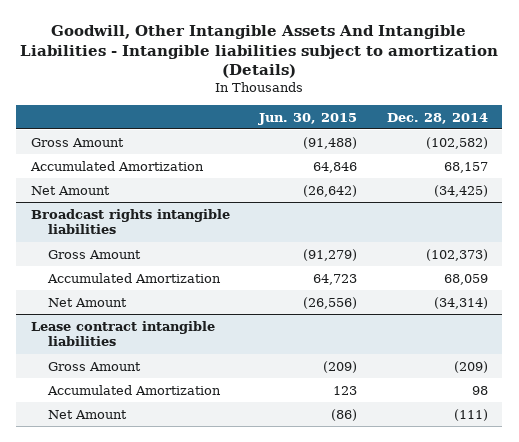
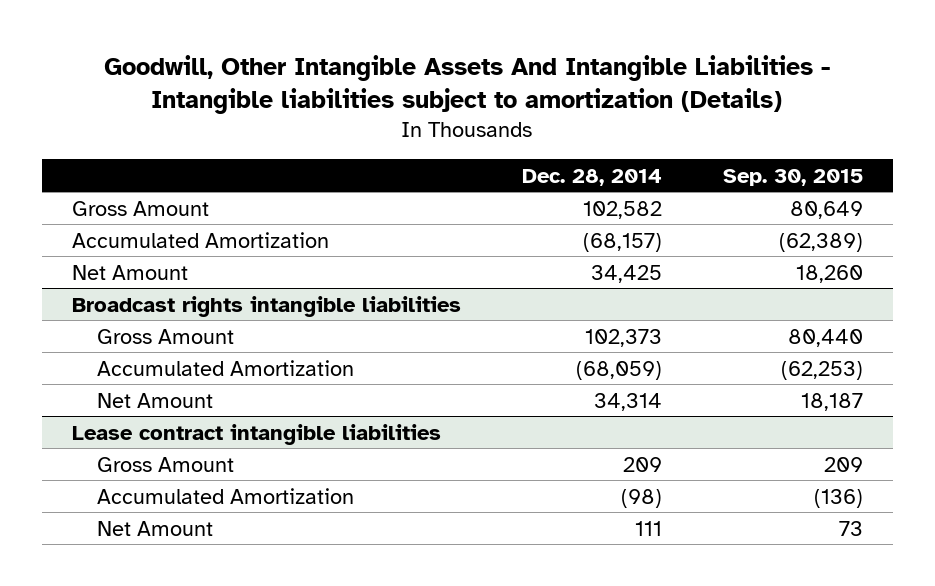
- | Jun. 30, 2015 | Dec. 28, 2014
+ | Dec. 28, 2014 | Sep. 30, 2015
- Gross Amount | (91,488) | (102,582)
- Accumulated Amortization | 64,846 | 68,157
- Net Amount | (26,642) | (34,425)
+ Gross Amount | 102,582 | 80,649
+ Accumulated Amortization | (68,157) | (62,389)
+ Net Amount | 34,425 | 18,260
@ Broadcast rights intangible liabilities
- Gross Amount | (91,279) | (102,373)
- Accumulated Amortization | 64,723 | 68,059
- Net Amount | (26,556) | (34,314)
+ Gross Amount | 102,373 | 80,440
+ Accumulated Amortization | (68,059) | (62,253)
+ Net Amount | 34,314 | 18,187
@ Lease contract intangible liabilities
- Gross Amount | (209) | (209)
- Accumulated Amortization | 123 | 98
- Net Amount | (86) | (111)
+ Gross Amount | 209 | 209
+ Accumulated Amortization | (98) | (136)
+ Net Amount | 111 | 73

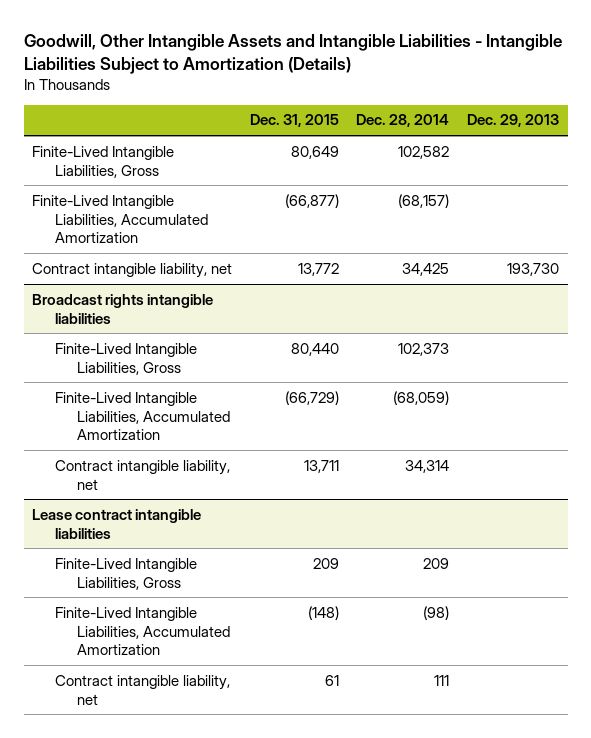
- Goodwill, Other Intangible Assets And Intangible Liabilities - Intangible liabilities subject to amortization (Details)
+ Goodwill, Other Intangible Assets and Intangible Liabilities - Intangible Liabilities Subject to Amortization (Details)
- | Dec. 28, 2014 | Sep. 30, 2015
+ | Dec. 31, 2015 | Dec. 28, 2014 | Dec. 29, 2013
- Gross Amount | 102,582 | 80,649
- Accumulated Amortization | (68,157) | (62,389)
- Net Amount | 34,425 | 18,260
+ Finite-Lived Intangible Liabilities, Gross | 80,649 | 102,582 |
+ Finite-Lived Intangible Liabilities, Accumulated Amortization | (66,877) | (68,157) |
+ Contract intangible liability, net | 13,772 | 34,425 | 193,730
@ Broadcast rights intangible liabilities
- Gross Amount | 102,373 | 80,440
- Accumulated Amortization | (68,059) | (62,253)
- Net Amount | 34,314 | 18,187
+ Finite-Lived Intangible Liabilities, Gross | 80,440 | 102,373 |
+ Finite-Lived Intangible Liabilities, Accumulated Amortization | (66,729) | (68,059) |
+ Contract intangible liability, net | 13,711 | 34,314 |
@ Lease contract intangible liabilities
- Gross Amount | 209 | 209
- Accumulated Amortization | (98) | (136)
- Net Amount | 111 | 73
+ Finite-Lived Intangible Liabilities, Gross | 209 | 209 |
+ Finite-Lived Intangible Liabilities, Accumulated Amortization | (148) | (98) |
+ Contract intangible liability, net | 61 | 111 |

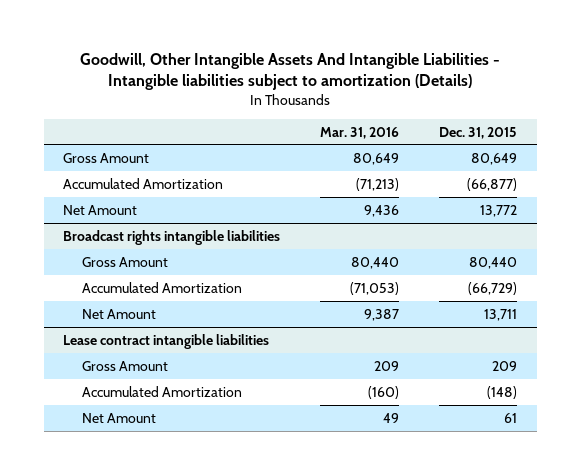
- Goodwill, Other Intangible Assets and Intangible Liabilities - Intangible Liabilities Subject to Amortization (Details)
+ Goodwill, Other Intangible Assets And Intangible Liabilities - Intangible liabilities subject to amortization (Details)
- | Dec. 31, 2015 | Dec. 28, 2014 | Dec. 29, 2013
+ | Mar. 31, 2016 | Dec. 31, 2015
- Finite-Lived Intangible Liabilities, Gross | 80,649 | 102,582 |
- Finite-Lived Intangible Liabilities, Accumulated Amortization | (66,877) | (68,157) |
- Contract intangible liability, net | 13,772 | 34,425 | 193,730
+ Gross Amount | 80,649 | 80,649
+ Accumulated Amortization | (71,213) | (66,877)
+ Net Amount | 9,436 | 13,772
@ Broadcast rights intangible liabilities
- Finite-Lived Intangible Liabilities, Gross | 80,440 | 102,373 |
- Finite-Lived Intangible Liabilities, Accumulated Amortization | (66,729) | (68,059) |
- Contract intangible liability, net | 13,711 | 34,314 |
+ Gross Amount | 80,440 | 80,440
+ Accumulated Amortization | (71,053) | (66,729)
+ Net Amount | 9,387 | 13,711
@ Lease contract intangible liabilities
- Finite-Lived Intangible Liabilities, Gross | 209 | 209 |
- Finite-Lived Intangible Liabilities, Accumulated Amortization | (148) | (98) |
- Contract intangible liability, net | 61 | 111 |
+ Gross Amount | 209 | 209
+ Accumulated Amortization | (160) | (148)
+ Net Amount | 49 | 61

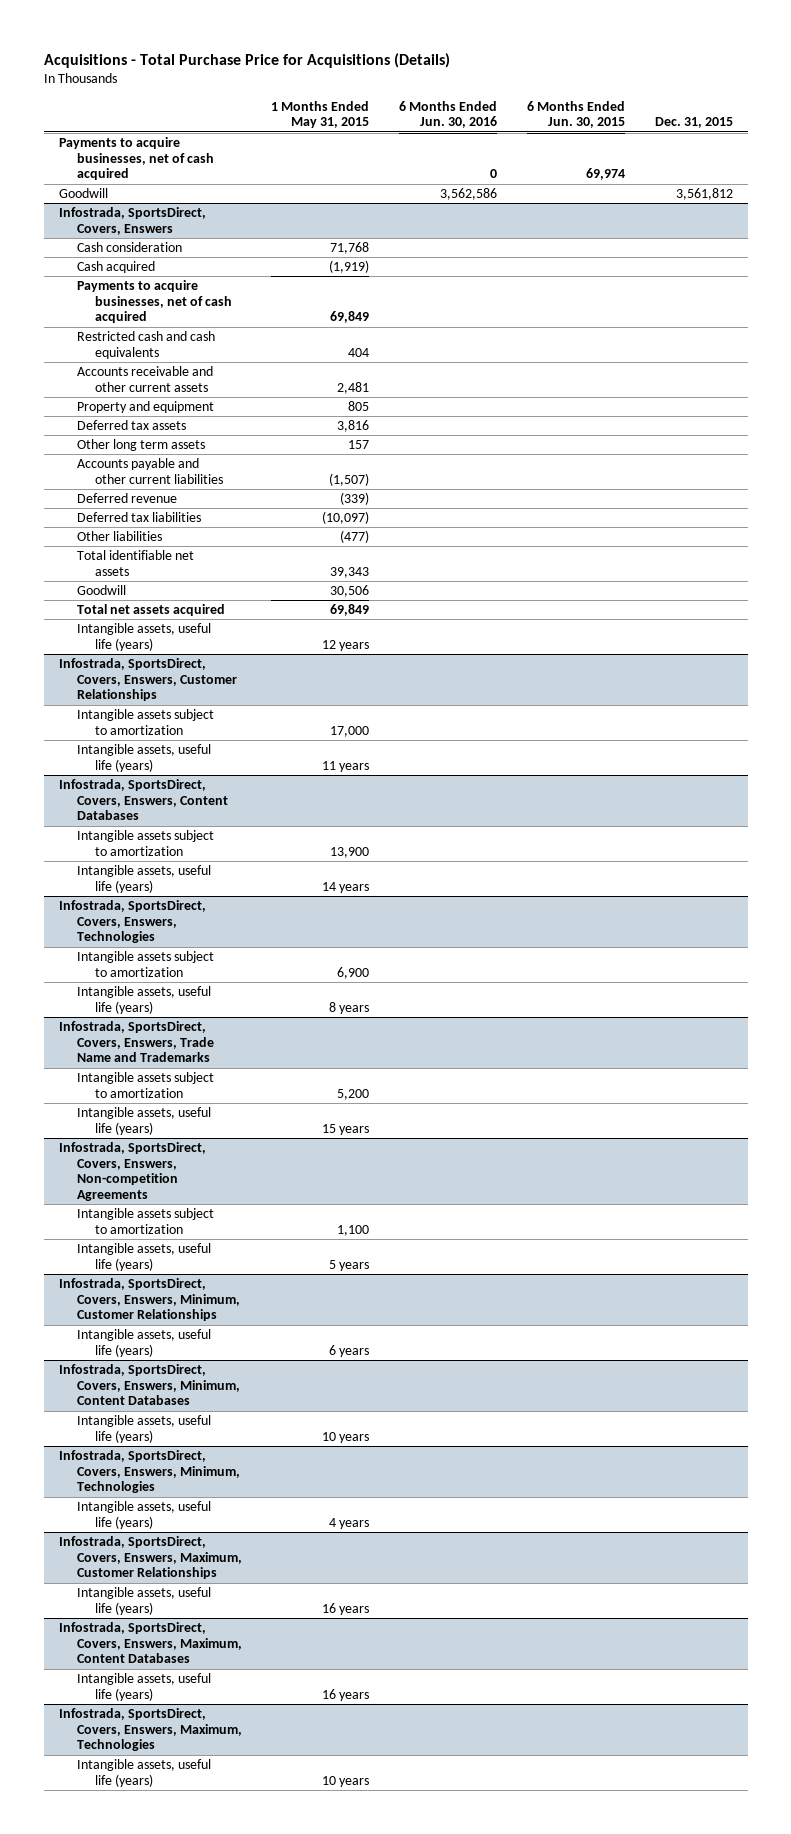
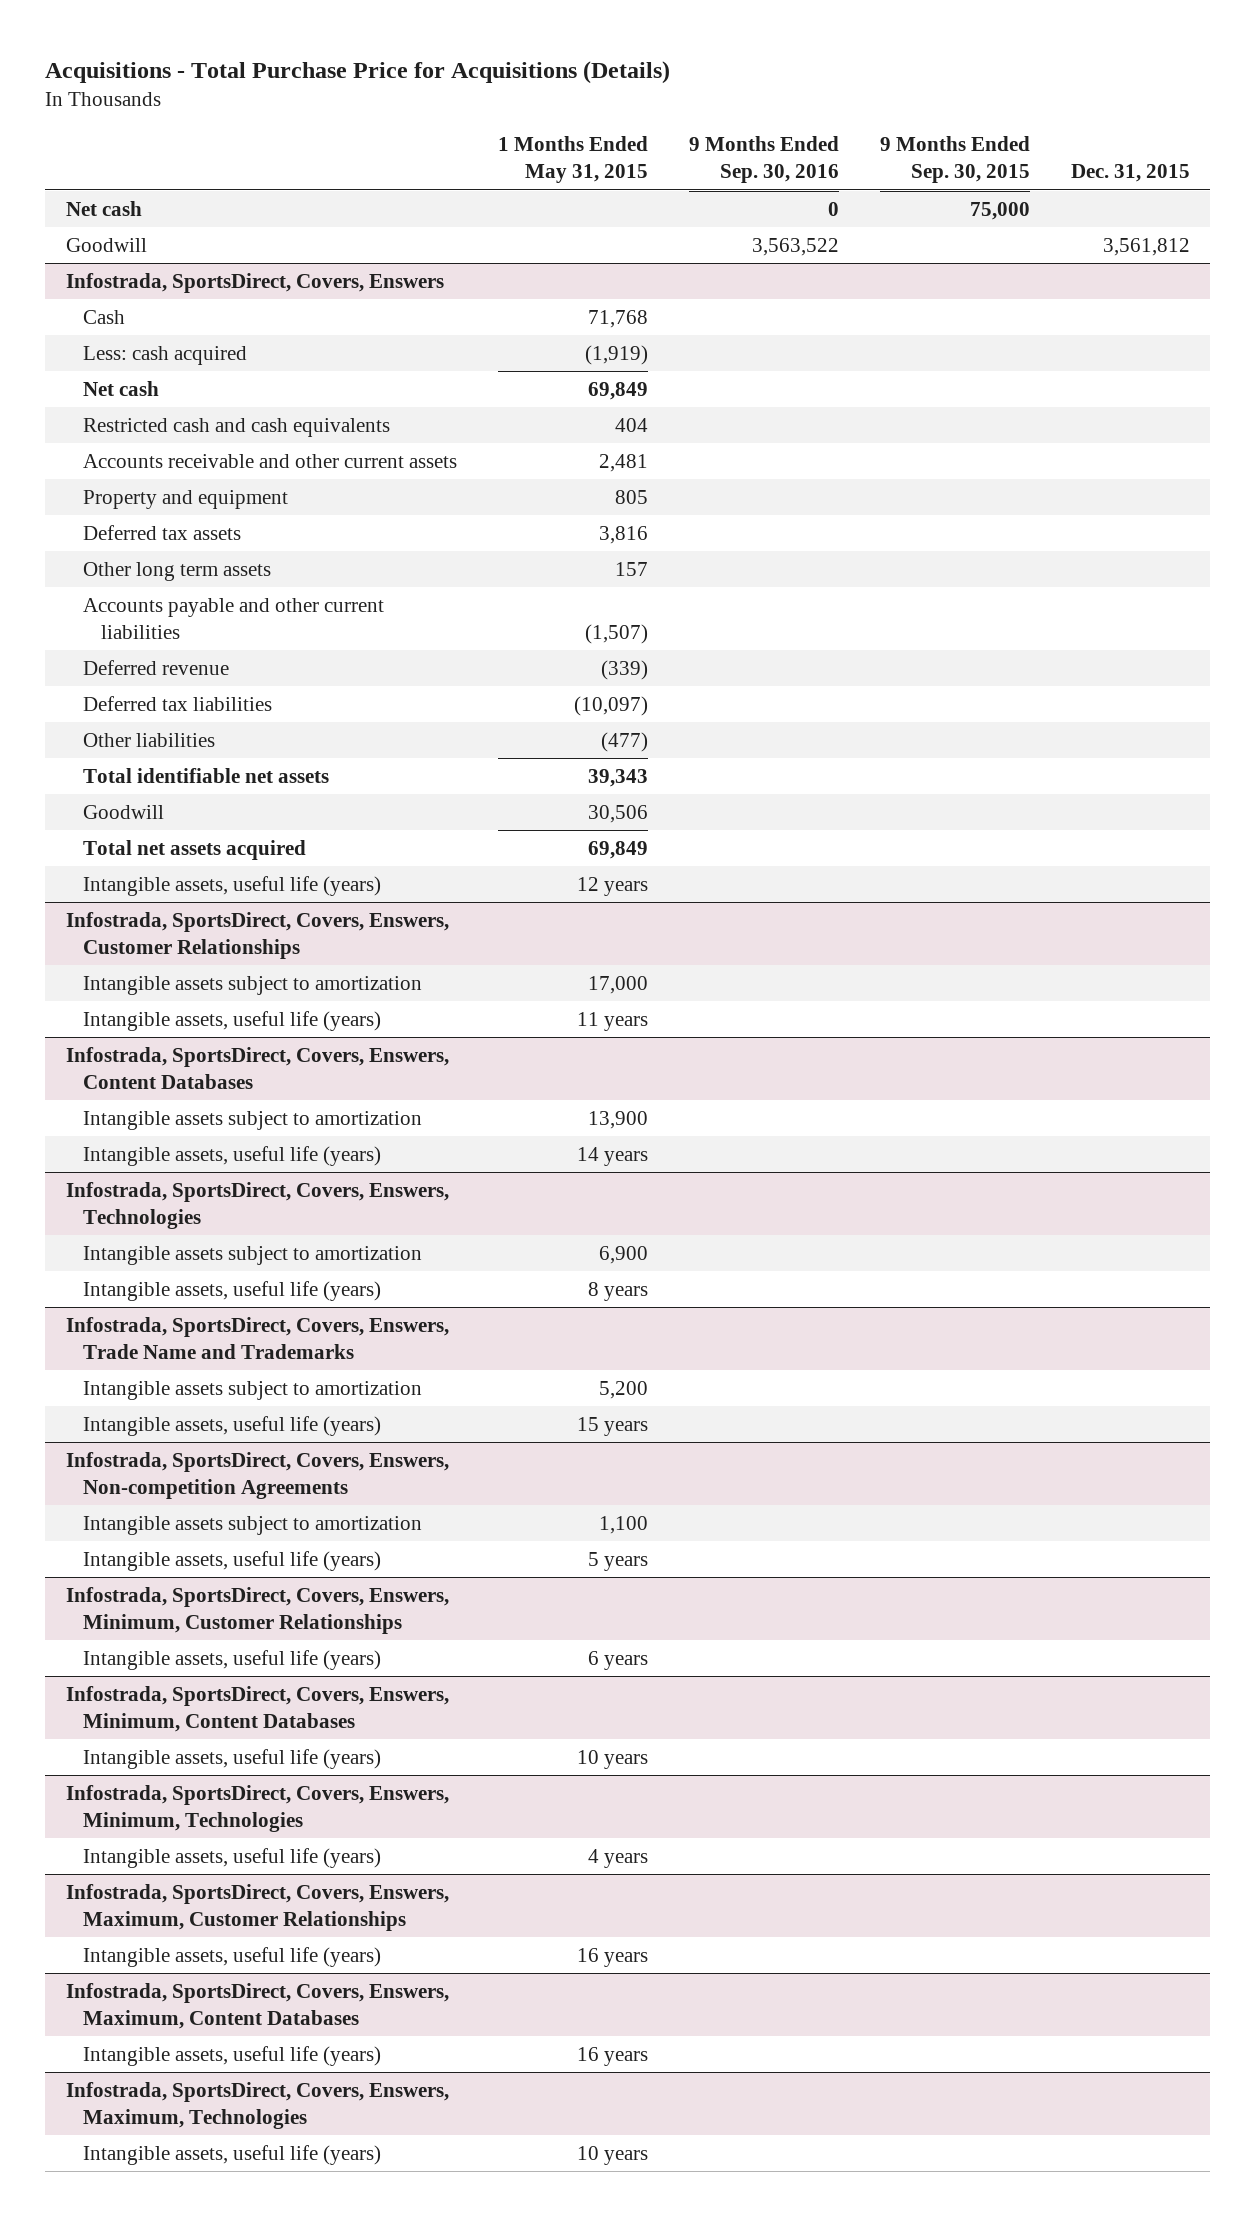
- | 1 Months Ended May 31, 2015 | 6 Months Ended Jun. 30, 2016 | 6 Months Ended Jun. 30, 2015 | Dec. 31, 2015
+ | 1 Months Ended May 31, 2015 | 9 Months Ended Sep. 30, 2016 | 9 Months Ended Sep. 30, 2015 | Dec. 31, 2015
- Payments to acquire businesses, net of cash acquired | | 0 | 69,974 |
+ Net cash | | 0 | 75,000 |
@ Infostrada, SportsDirect, Covers, Enswers
- Cash consideration | 71,768 | | |
- Cash acquired | (1,919) | | |
- Payments to acquire businesses, net of cash acquired | 69,849 | | |
+ Cash | 71,768 | | |
+ Less: cash acquired | (1,919) | | |
+ Net cash | 69,849 | | |

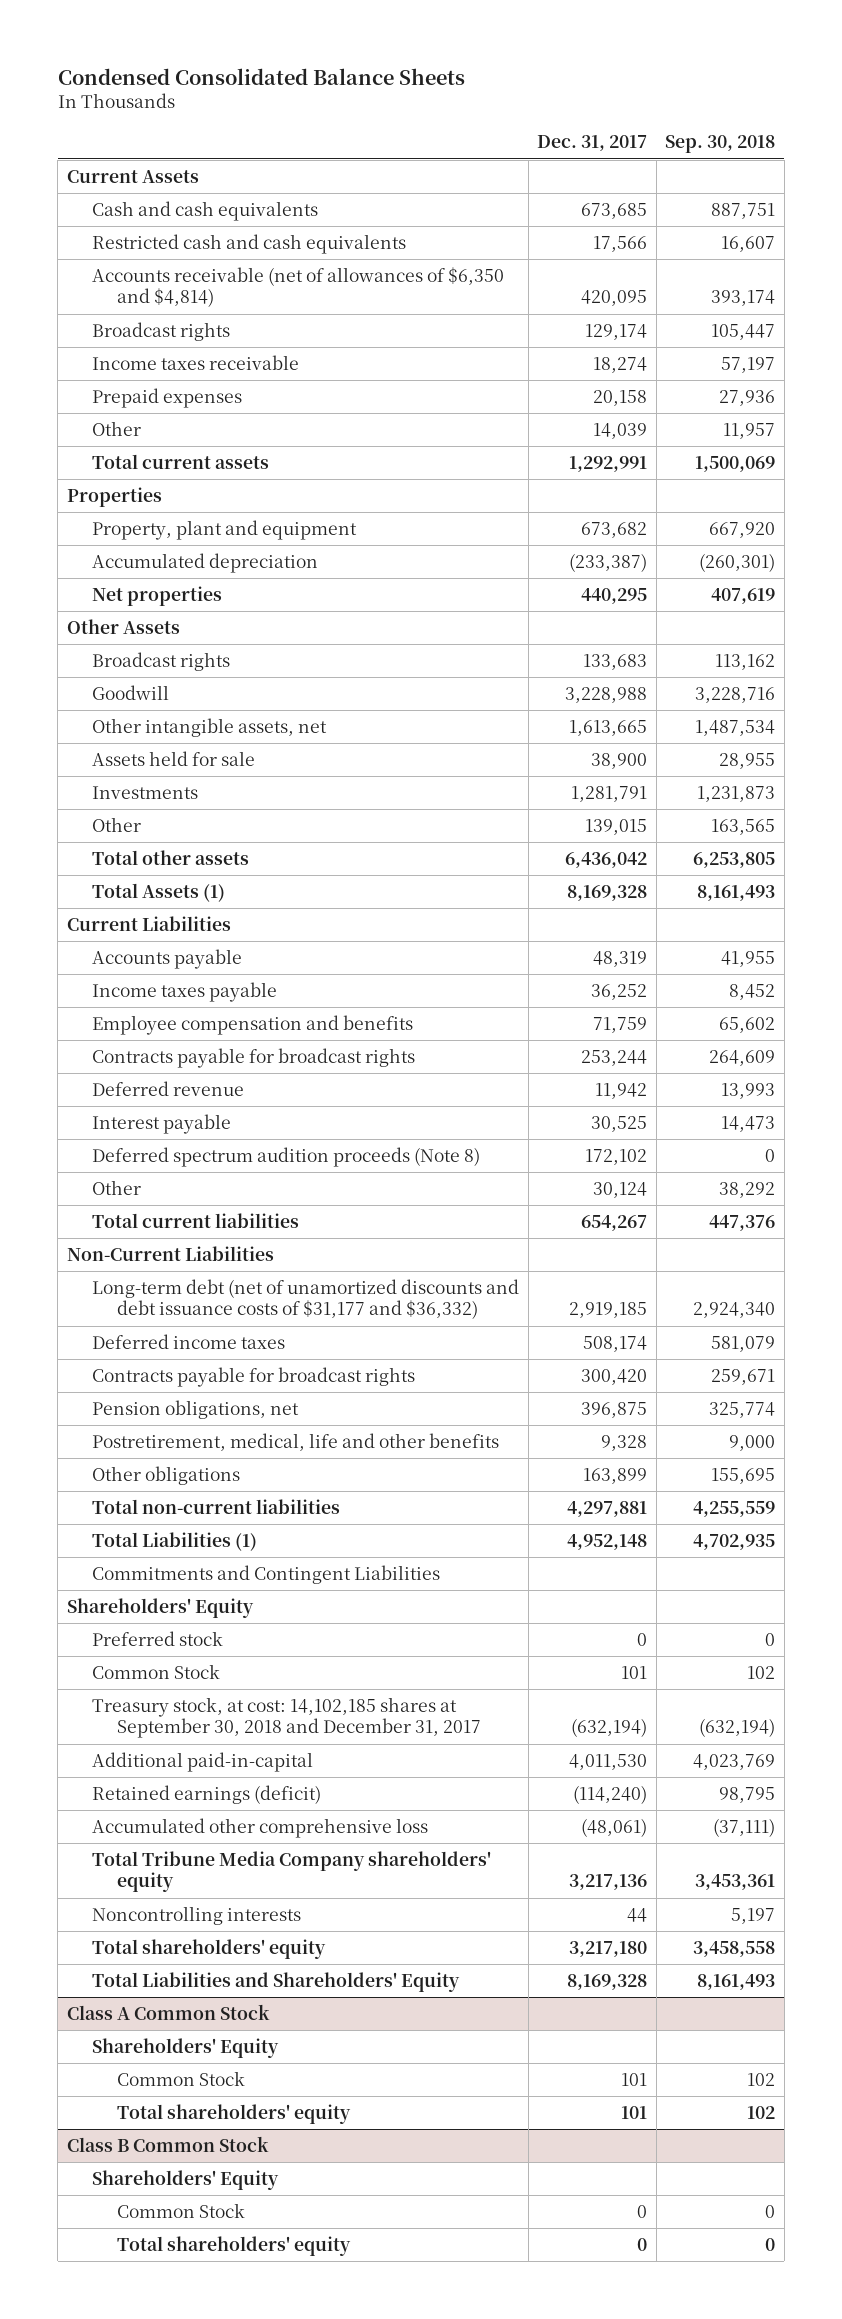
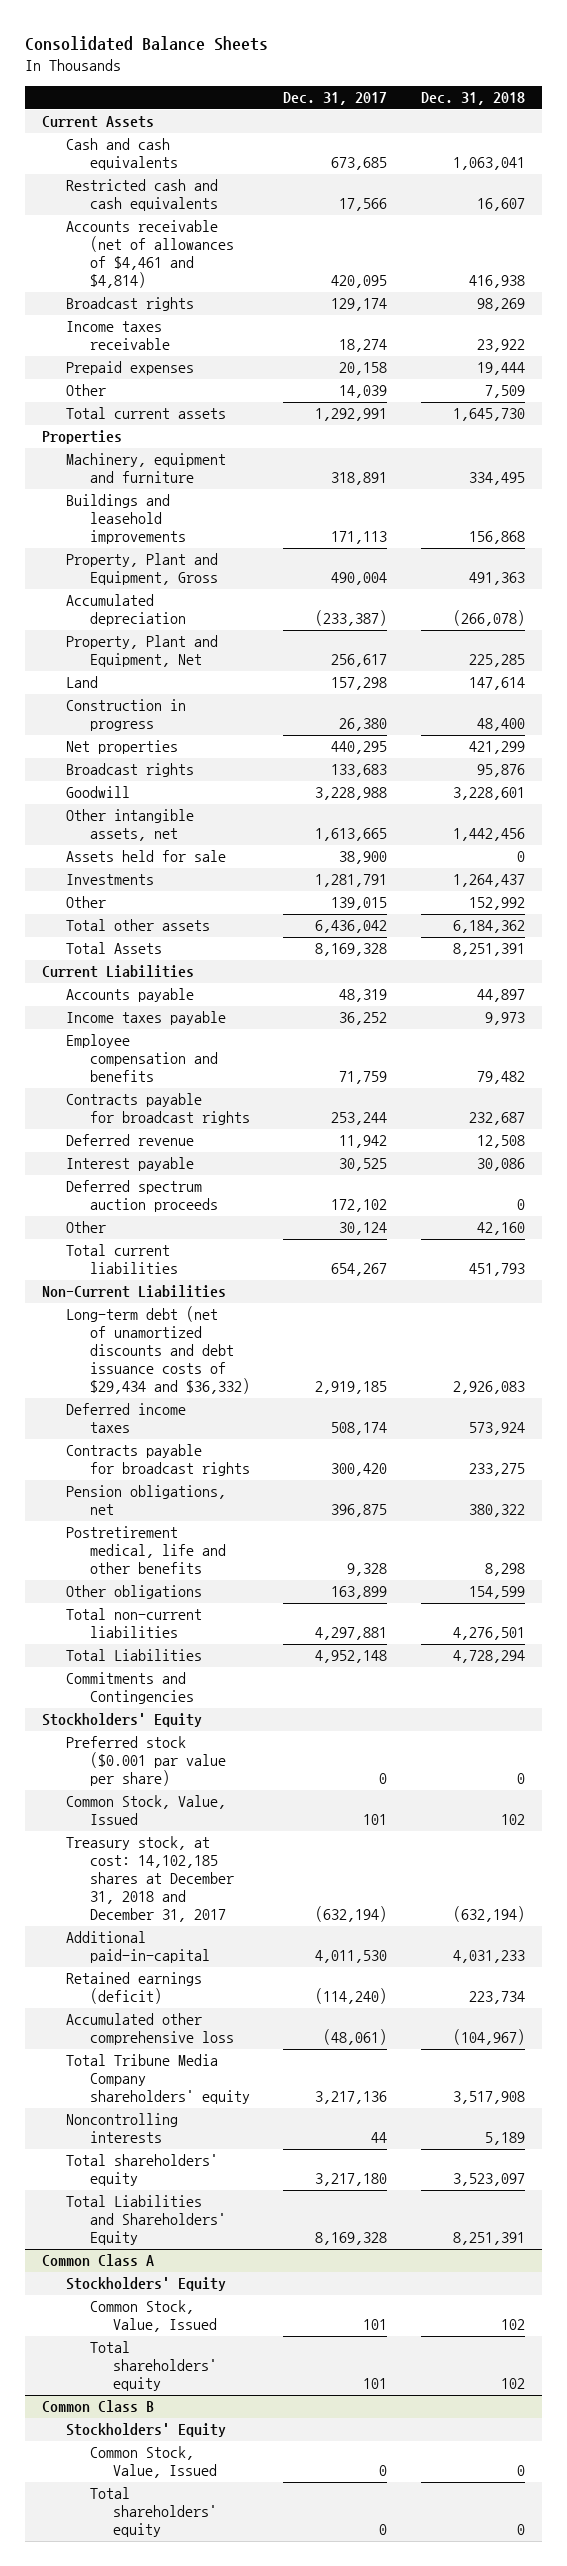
- Condensed Consolidated Balance Sheets
+ Consolidated Balance Sheets
- | Dec. 31, 2017 | Sep. 30, 2018
+ | Dec. 31, 2017 | Dec. 31, 2018
- Accounts receivable (net of allowances of $6,350 and $4,814) | 420,095 | 393,174
+ Accounts receivable (net of allowances of $4,461 and $4,814) | 420,095 | 416,938
- Property, plant and equipment | 673,682 | 667,920
+ Machinery, equipment and furniture | 318,891 | 334,495
+ Buildings and leasehold improvements | 171,113 | 156,868
+ Property, Plant and Equipment, Gross | 490,004 | 491,363
+ Property, Plant and Equipment, Net | 256,617 | 225,285
+ Land | 157,298 | 147,614
+ Construction in progress | 26,380 | 48,400
- Other Assets
- Total Assets (1) | 8,169,328 | 8,161,493
+ Total Assets | 8,169,328 | 8,251,391
- Deferred spectrum audition proceeds (Note 8) | 172,102 | 0
+ Deferred spectrum auction proceeds | 172,102 | 0
- Long-term debt (net of unamortized discounts and debt issuance costs of $31,177 and $36,332) | 2,919,185 | 2,924,340
+ Long-term debt (net of unamortized discounts and debt issuance costs of $29,434 and $36,332) | 2,919,185 | 2,926,083
- Postretirement, medical, life and other benefits | 9,328 | 9,000
+ Postretirement medical, life and other benefits | 9,328 | 8,298
- Total Liabilities (1) | 4,952,148 | 4,702,935
- Commitments and Contingent Liabilities
- Shareholders' Equity
- Preferred stock | 0 | 0
- Common Stock | 101 | 102
- Treasury stock, at cost: 14,102,185 shares at September 30, 2018 and December 31, 2017 | (632,194) | (632,194)
+ Total Liabilities | 4,952,148 | 4,728,294
+ Commitments and Contingencies
+ Stockholders' Equity
+ Preferred stock ($0.001 par value per share) | 0 | 0
+ Common Stock, Value, Issued | 101 | 102
+ Treasury stock, at cost: 14,102,185 shares at December 31, 2018 and December 31, 2017 | (632,194) | (632,194)
- Class A Common Stock
- Shareholders' Equity
- Common Stock | 101 | 102
+ Common Class A
+ Stockholders' Equity
+ Common Stock, Value, Issued | 101 | 102
- Class B Common Stock
- Shareholders' Equity
- Common Stock | 0 | 0
+ Common Class B
+ Stockholders' Equity
+ Common Stock, Value, Issued | 0 | 0

